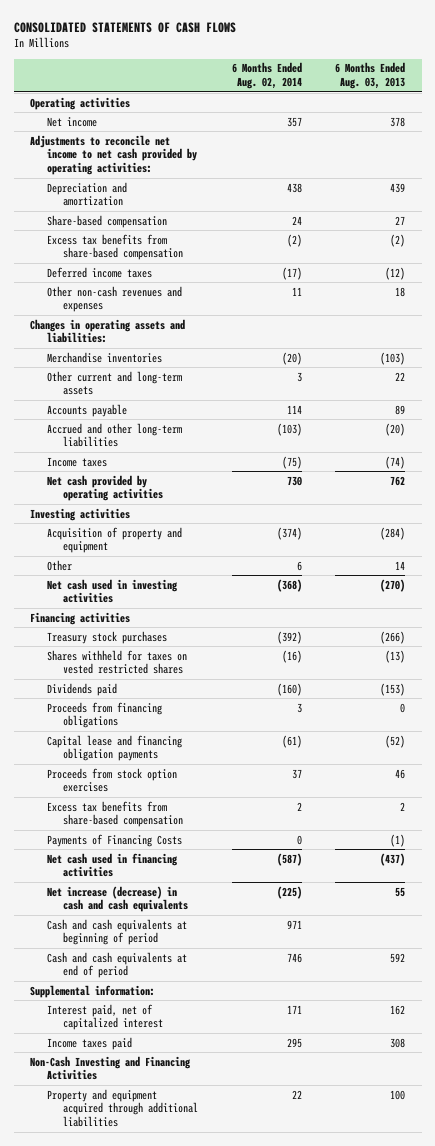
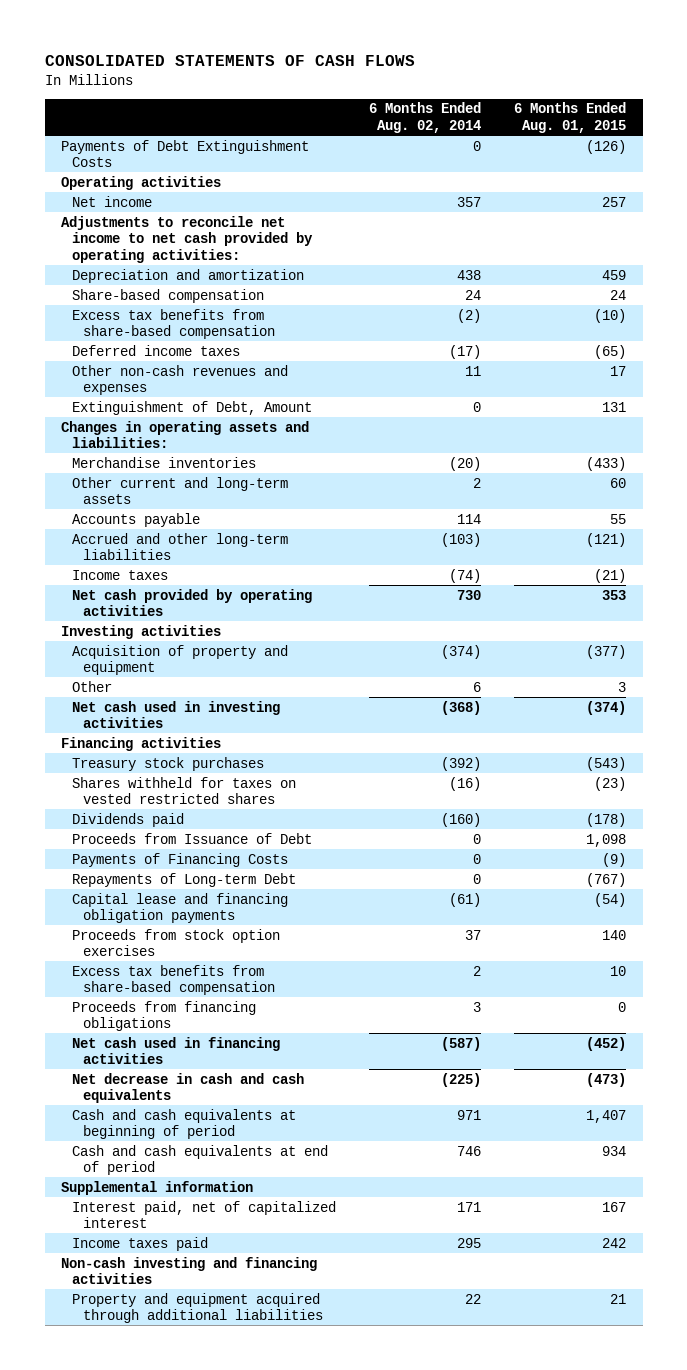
- | 6 Months Ended Aug. 02, 2014 | 6 Months Ended Aug. 03, 2013
+ | 6 Months Ended Aug. 02, 2014 | 6 Months Ended Aug. 01, 2015
+ Payments of Debt Extinguishment Costs | 0 | (126)
+ Extinguishment of Debt, Amount | 0 | 131
- Other current and long-term assets | 3 | 22
+ Other current and long-term assets | 2 | 60
- Income taxes | (75) | (74)
+ Income taxes | (74) | (21)
+ Proceeds from Issuance of Debt | 0 | 1,098
moved up: Payments of Financing Costs | 0 | (9)
+ Repayments of Long-term Debt | 0 | (767)
moved down: Proceeds from financing obligations | 3 | 0
- Net increase (decrease) in cash and cash equivalents | (225) | 55
+ Net decrease in cash and cash equivalents | (225) | (473)
- Supplemental information:
+ Supplemental information
- Non-Cash Investing and Financing Activities
+ Non-cash investing and financing activities

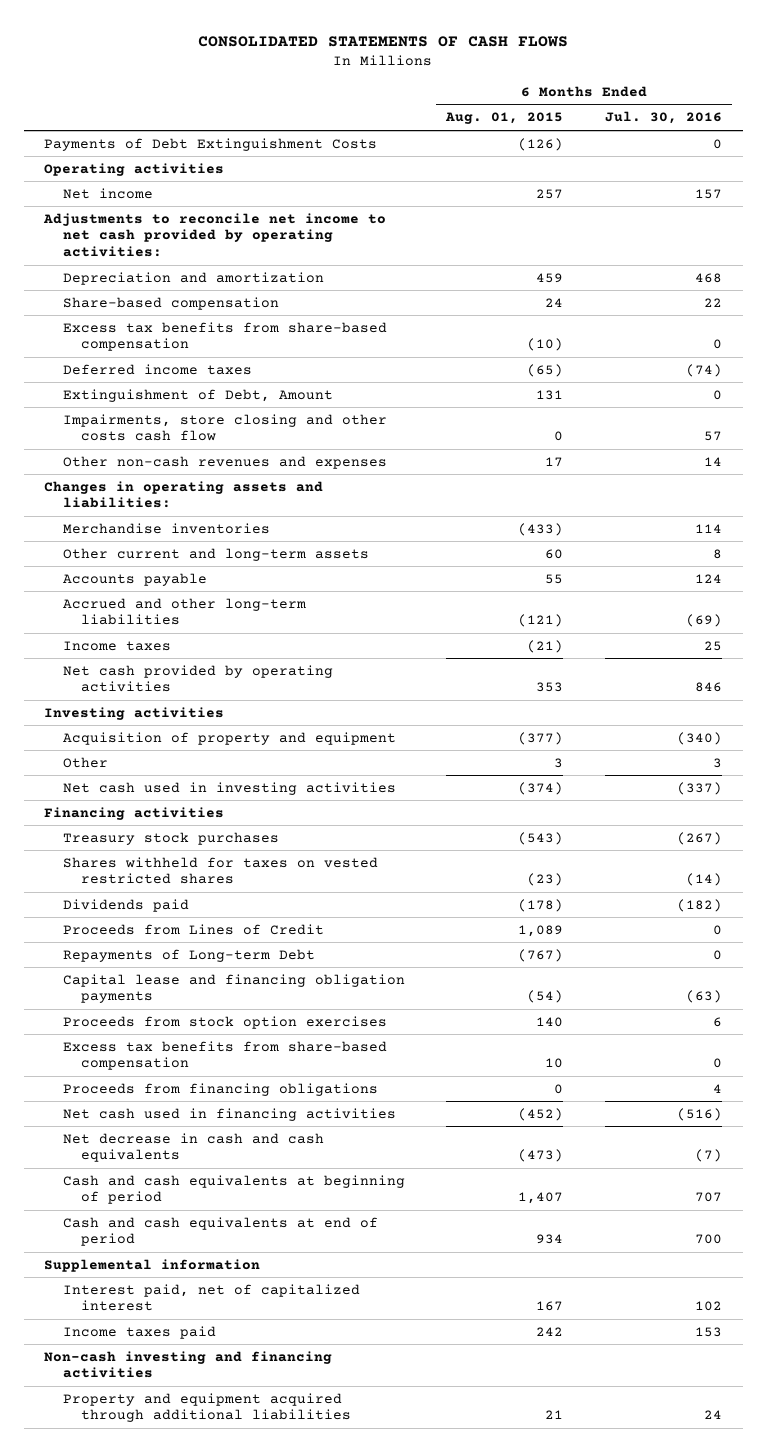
- | 6 Months Ended Aug. 02, 2014 | 6 Months Ended Aug. 01, 2015
+ | 6 Months Ended Aug. 01, 2015 | 6 Months Ended Jul. 30, 2016
+ Impairments, store closing and other costs cash flow | 0 | 57
moved down: Other non-cash revenues and expenses | 17 | 14
- Proceeds from Issuance of Debt | 0 | 1,098
- Payments of Financing Costs | 0 | (9)
+ Proceeds from Lines of Credit | 1,089 | 0

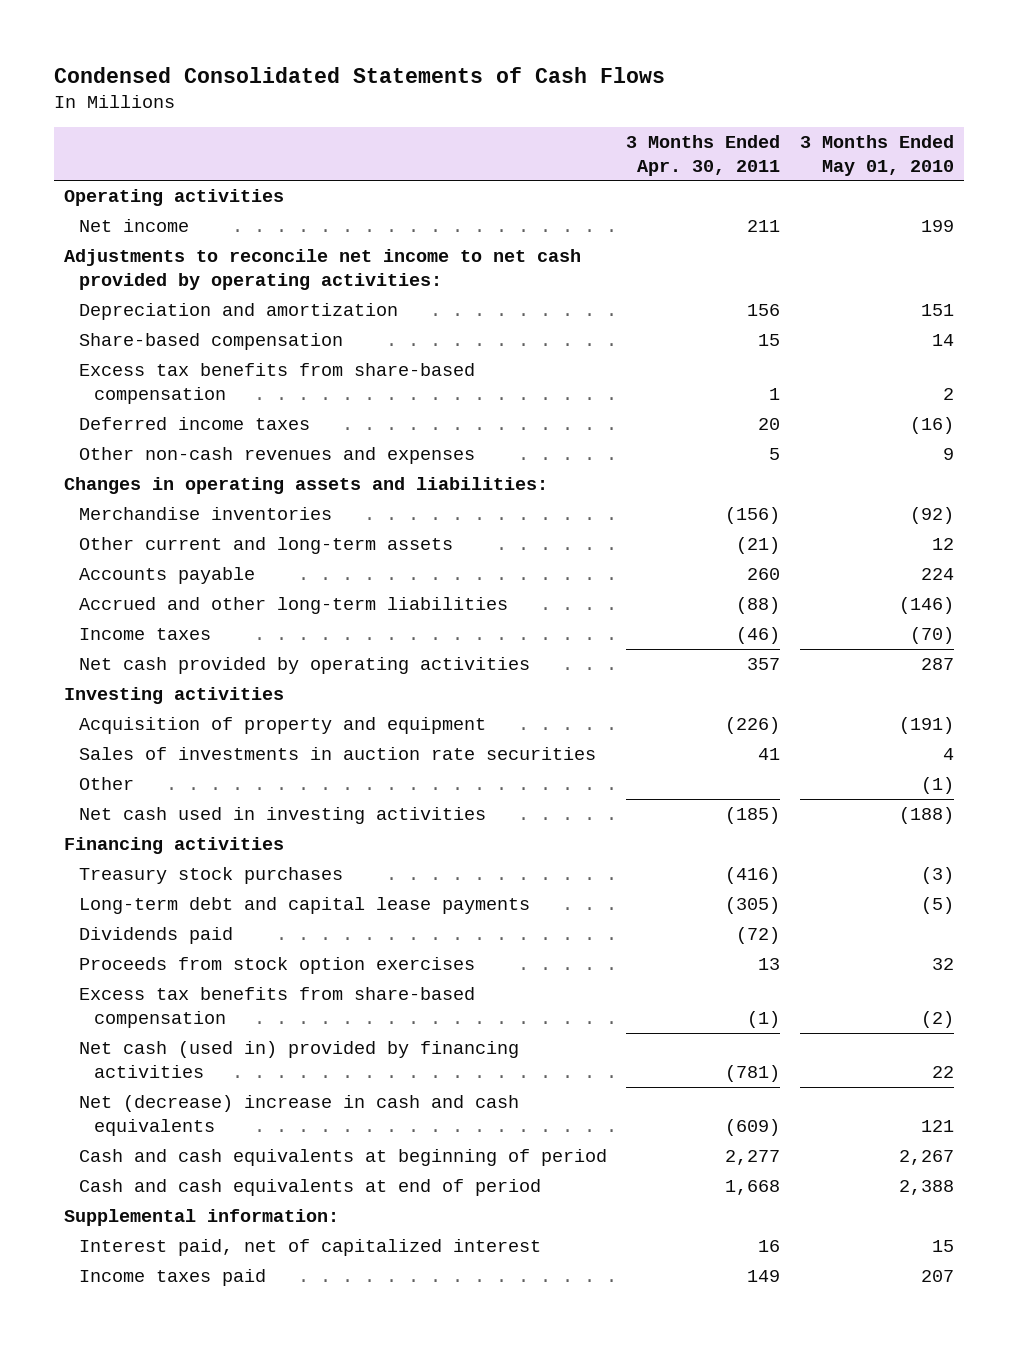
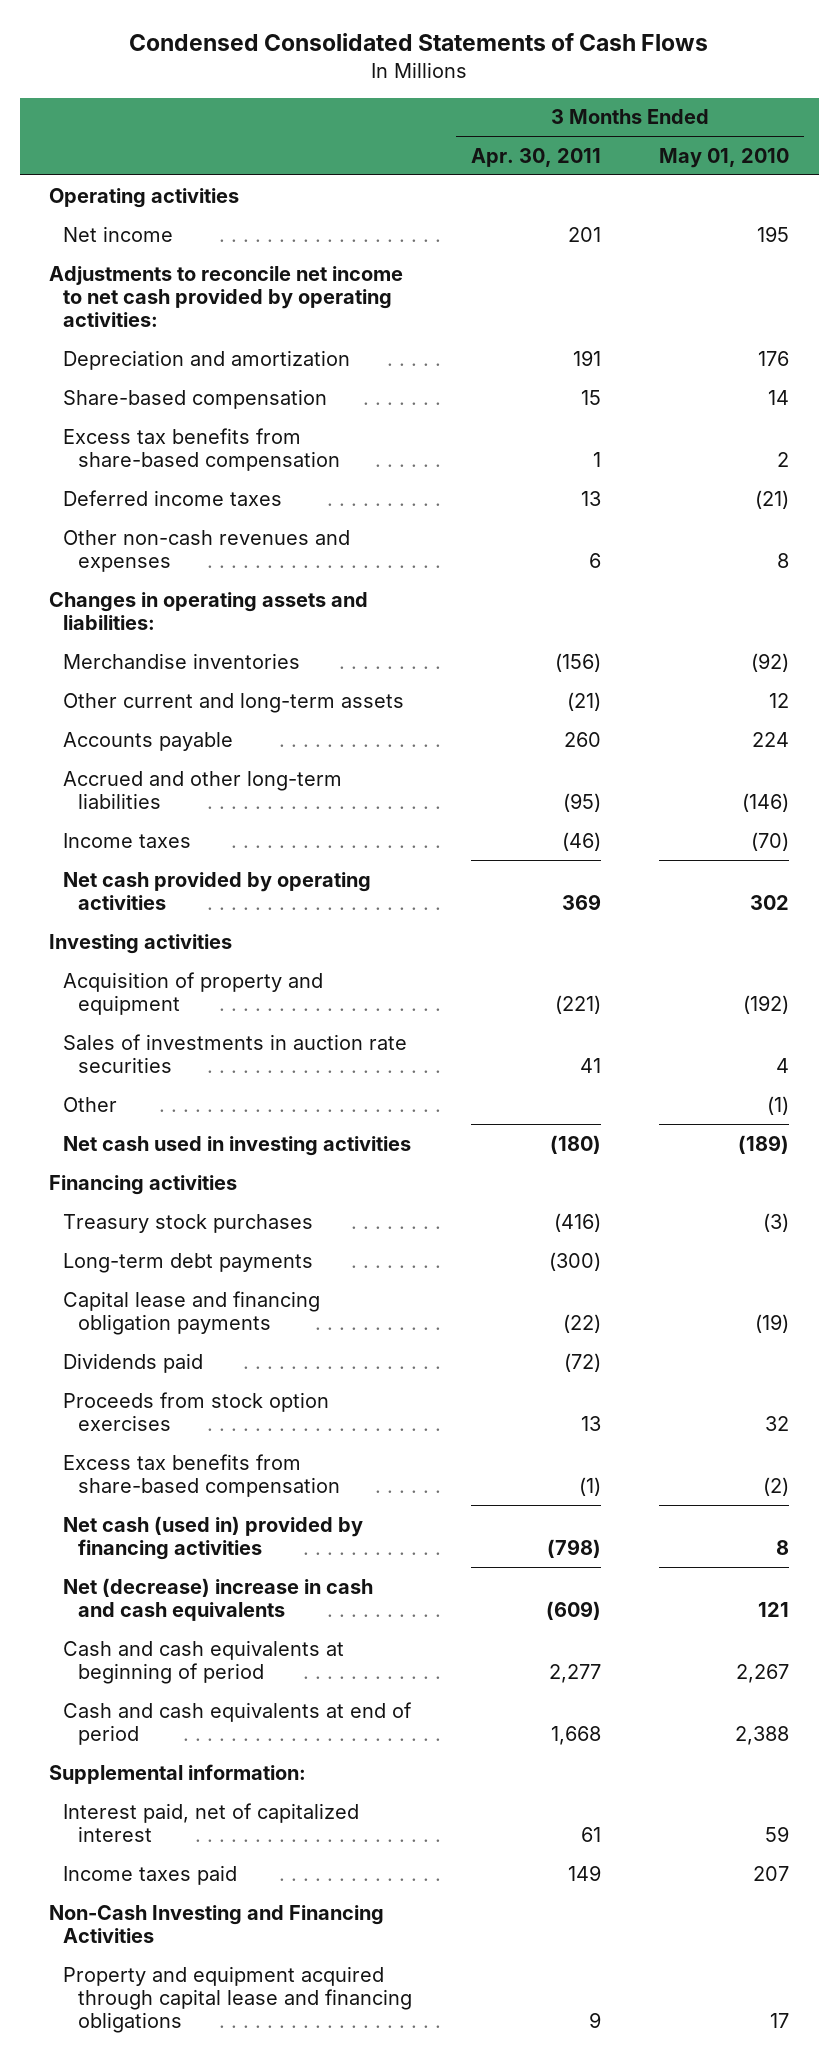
- Net income | 211 | 199
+ Net income | 201 | 195
- Depreciation and amortization | 156 | 151
+ Depreciation and amortization | 191 | 176
- Deferred income taxes | 20 | (16)
- Other non-cash revenues and expenses | 5 | 9
+ Deferred income taxes | 13 | (21)
+ Other non-cash revenues and expenses | 6 | 8
- Accrued and other long-term liabilities | (88) | (146)
+ Accrued and other long-term liabilities | (95) | (146)
- Net cash provided by operating activities | 357 | 287
+ Net cash provided by operating activities | 369 | 302
- Acquisition of property and equipment | (226) | (191)
+ Acquisition of property and equipment | (221) | (192)
- Net cash used in investing activities | (185) | (188)
+ Net cash used in investing activities | (180) | (189)
- Long-term debt and capital lease payments | (305) | (5)
+ Long-term debt payments | (300) |
+ Capital lease and financing obligation payments | (22) | (19)
- Net cash (used in) provided by financing activities | (781) | 22
+ Net cash (used in) provided by financing activities | (798) | 8
- Interest paid, net of capitalized interest | 16 | 15
+ Interest paid, net of capitalized interest | 61 | 59
+ Non-Cash Investing and Financing Activities
+ Property and equipment acquired through capital lease and financing obligations | 9 | 17

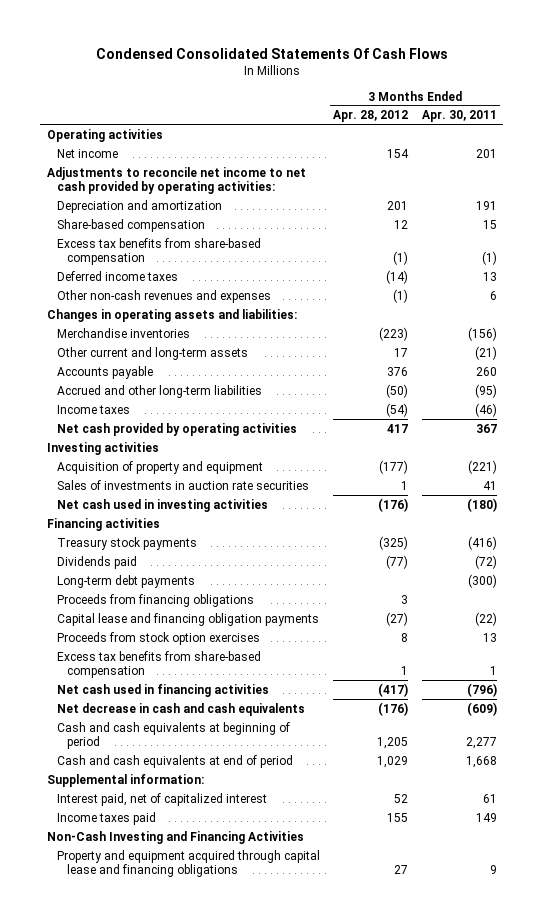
- Condensed Consolidated Statements of Cash Flows
+ Condensed Consolidated Statements Of Cash Flows
- | 3 Months Ended Apr. 30, 2011 | 3 Months Ended May 01, 2010
+ | 3 Months Ended Apr. 28, 2012 | 3 Months Ended Apr. 30, 2011
moved up: Excess tax benefits from share-based compensation | (1) | (1)
- Net cash provided by operating activities | 369 | 302
+ Net cash provided by operating activities | 417 | 367
- Other | | (1)
- Treasury stock purchases | (416) | (3)
+ Treasury stock payments | (325) | (416)
moved up: Dividends paid | (77) | (72)
+ Proceeds from financing obligations | 3 |
- Net cash (used in) provided by financing activities | (798) | 8
- Net (decrease) increase in cash and cash equivalents | (609) | 121
moved down: Excess tax benefits from share-based compensation | 1 | 1
+ Net cash used in financing activities | (417) | (796)
+ Net decrease in cash and cash equivalents | (176) | (609)

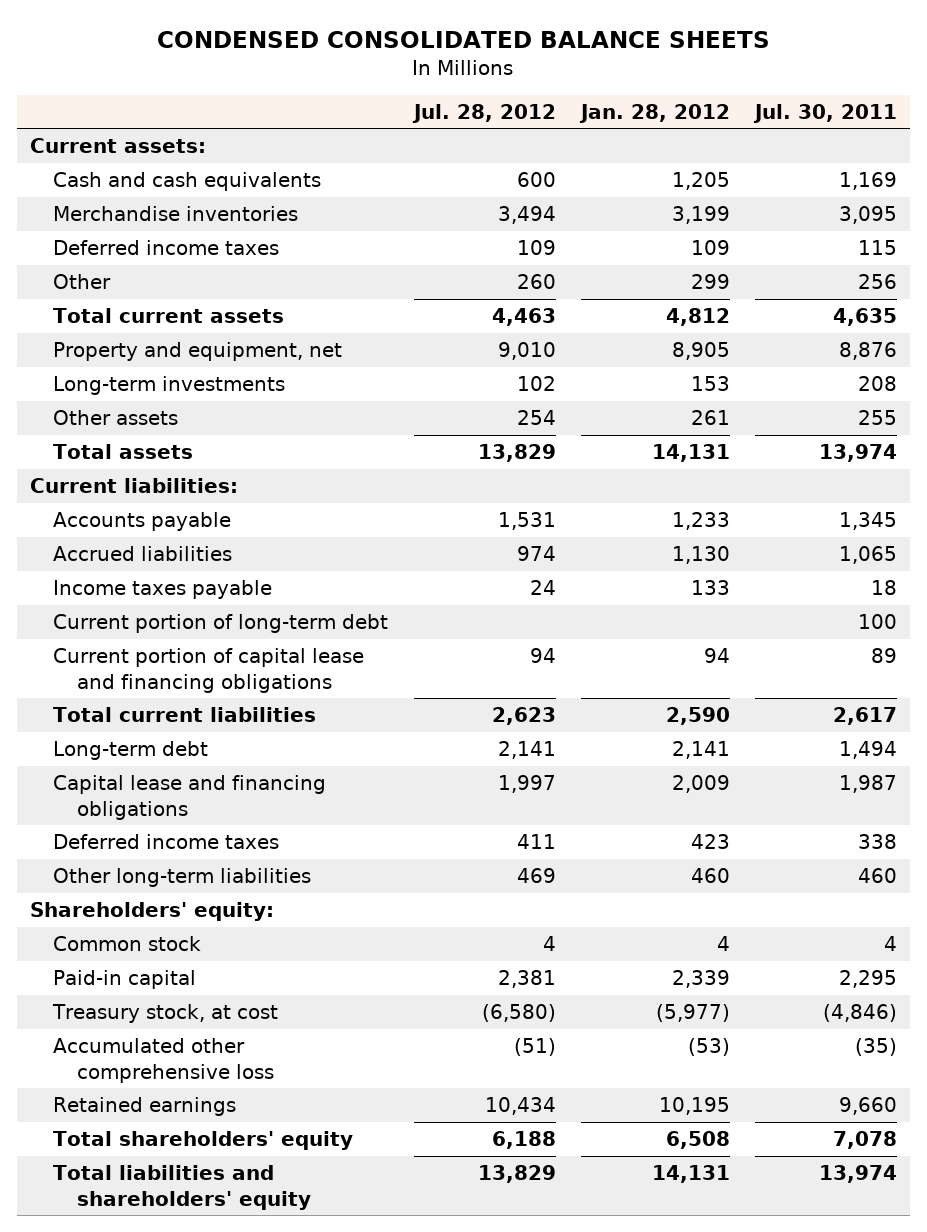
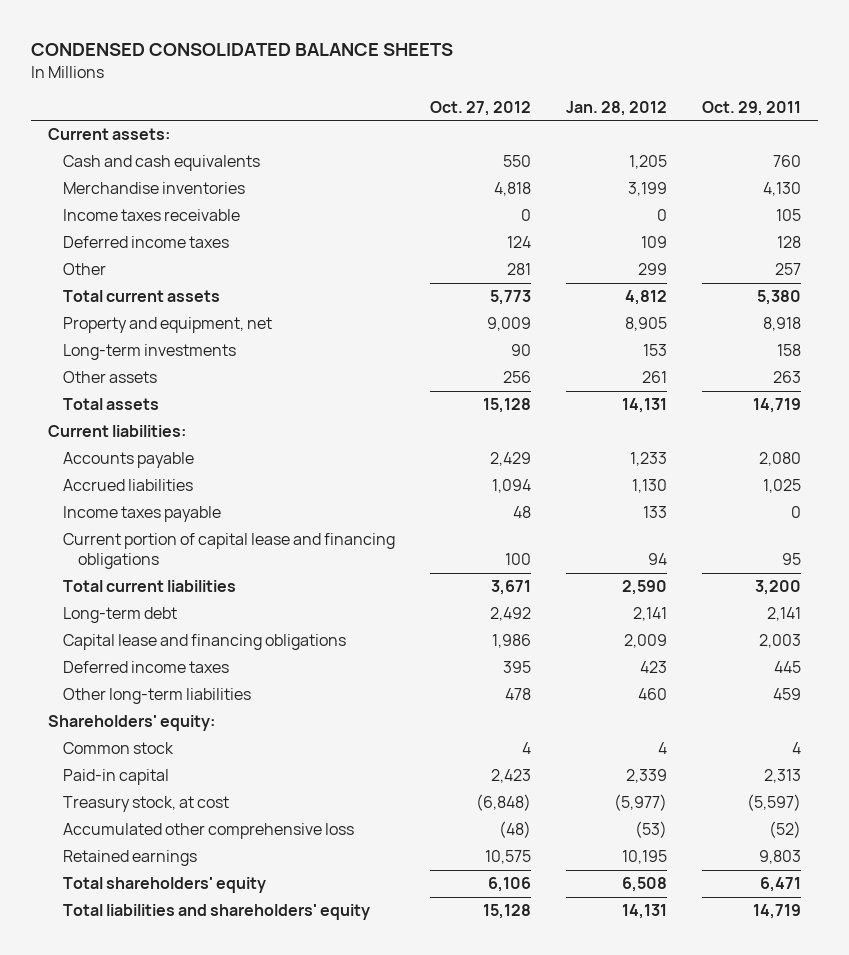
- | Jul. 28, 2012 | Jan. 28, 2012 | Jul. 30, 2011
+ | Oct. 27, 2012 | Jan. 28, 2012 | Oct. 29, 2011
+ Income taxes receivable | 0 | 0 | 105
- Current portion of long-term debt | | | 100

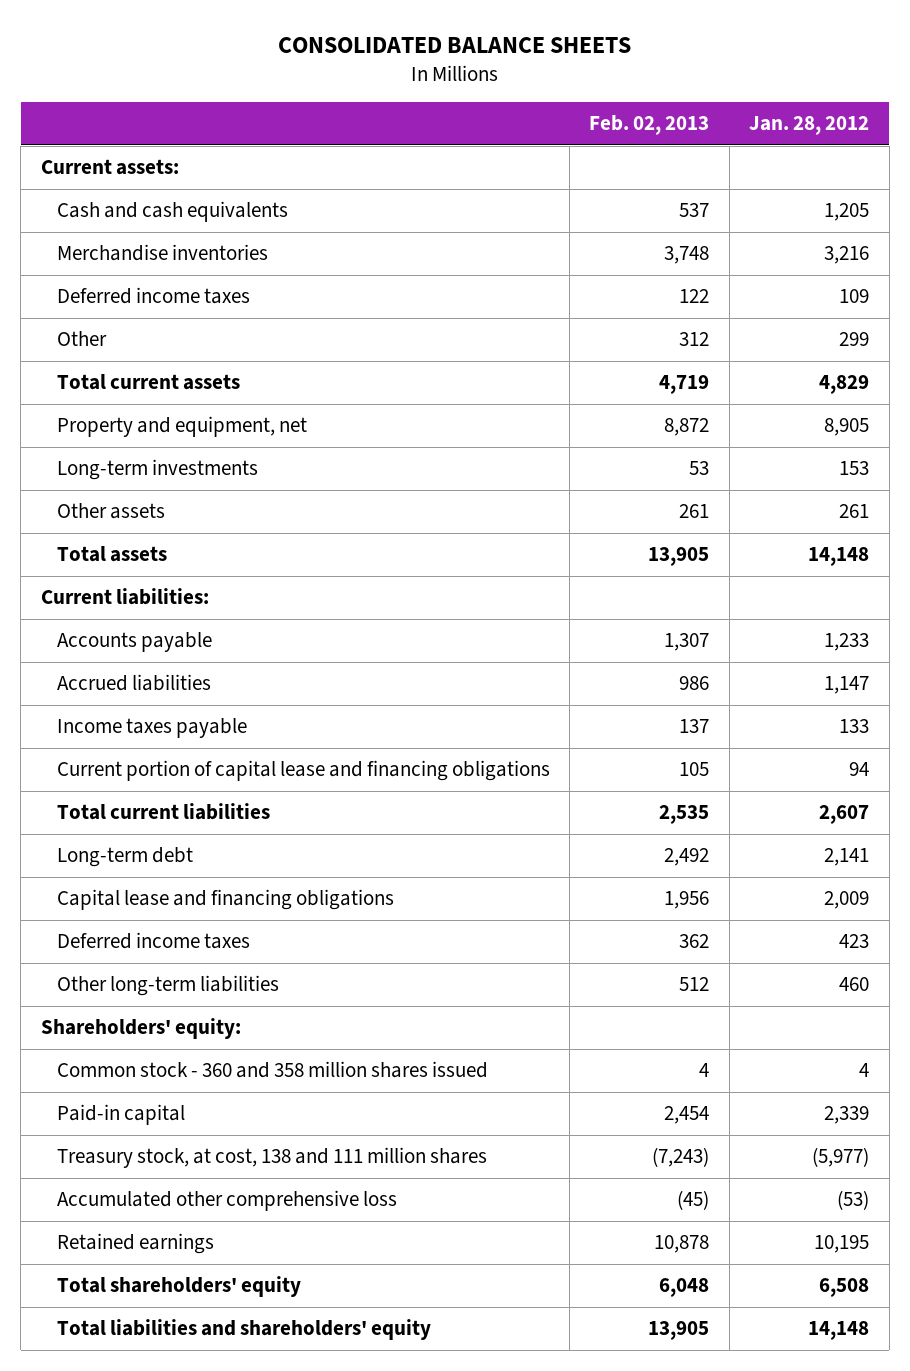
- CONDENSED CONSOLIDATED BALANCE SHEETS
+ CONSOLIDATED BALANCE SHEETS
- | Oct. 27, 2012 | Jan. 28, 2012 | Oct. 29, 2011
+ | Feb. 02, 2013 | Jan. 28, 2012
- Merchandise inventories | 4,818 | 3,199 | 4,130
- Income taxes receivable | 0 | 0 | 105
+ Merchandise inventories | 3,748 | 3,216
- Total current assets | 5,773 | 4,812 | 5,380
+ Total current assets | 4,719 | 4,829
- Total assets | 15,128 | 14,131 | 14,719
+ Total assets | 13,905 | 14,148
- Accrued liabilities | 1,094 | 1,130 | 1,025
+ Accrued liabilities | 986 | 1,147
- Total current liabilities | 3,671 | 2,590 | 3,200
+ Total current liabilities | 2,535 | 2,607
- Common stock | 4 | 4 | 4
+ Common stock - 360 and 358 million shares issued | 4 | 4
- Treasury stock, at cost | (6,848) | (5,977) | (5,597)
+ Treasury stock, at cost, 138 and 111 million shares | (7,243) | (5,977)
- Total liabilities and shareholders' equity | 15,128 | 14,131 | 14,719
+ Total liabilities and shareholders' equity | 13,905 | 14,148

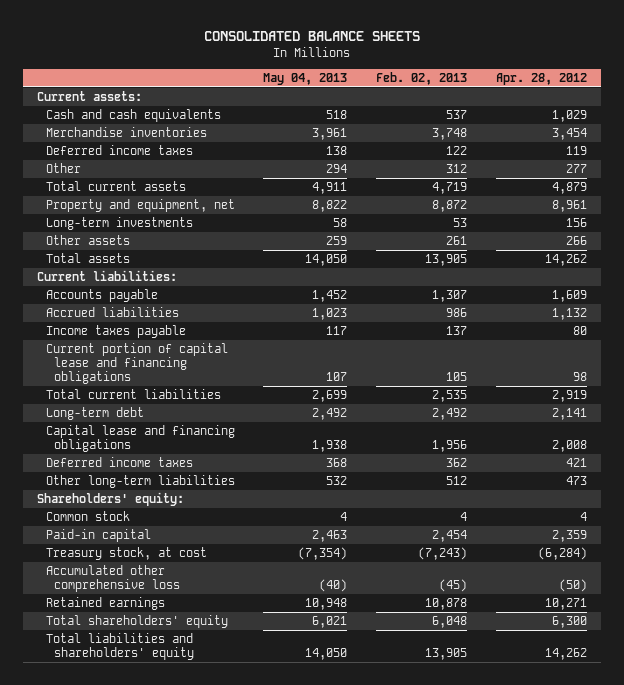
- | Feb. 02, 2013 | Jan. 28, 2012
+ | May 04, 2013 | Feb. 02, 2013 | Apr. 28, 2012
- Common stock - 360 and 358 million shares issued | 4 | 4
+ Common stock | 4 | 4 | 4
- Treasury stock, at cost, 138 and 111 million shares | (7,243) | (5,977)
+ Treasury stock, at cost | (7,354) | (7,243) | (6,284)

